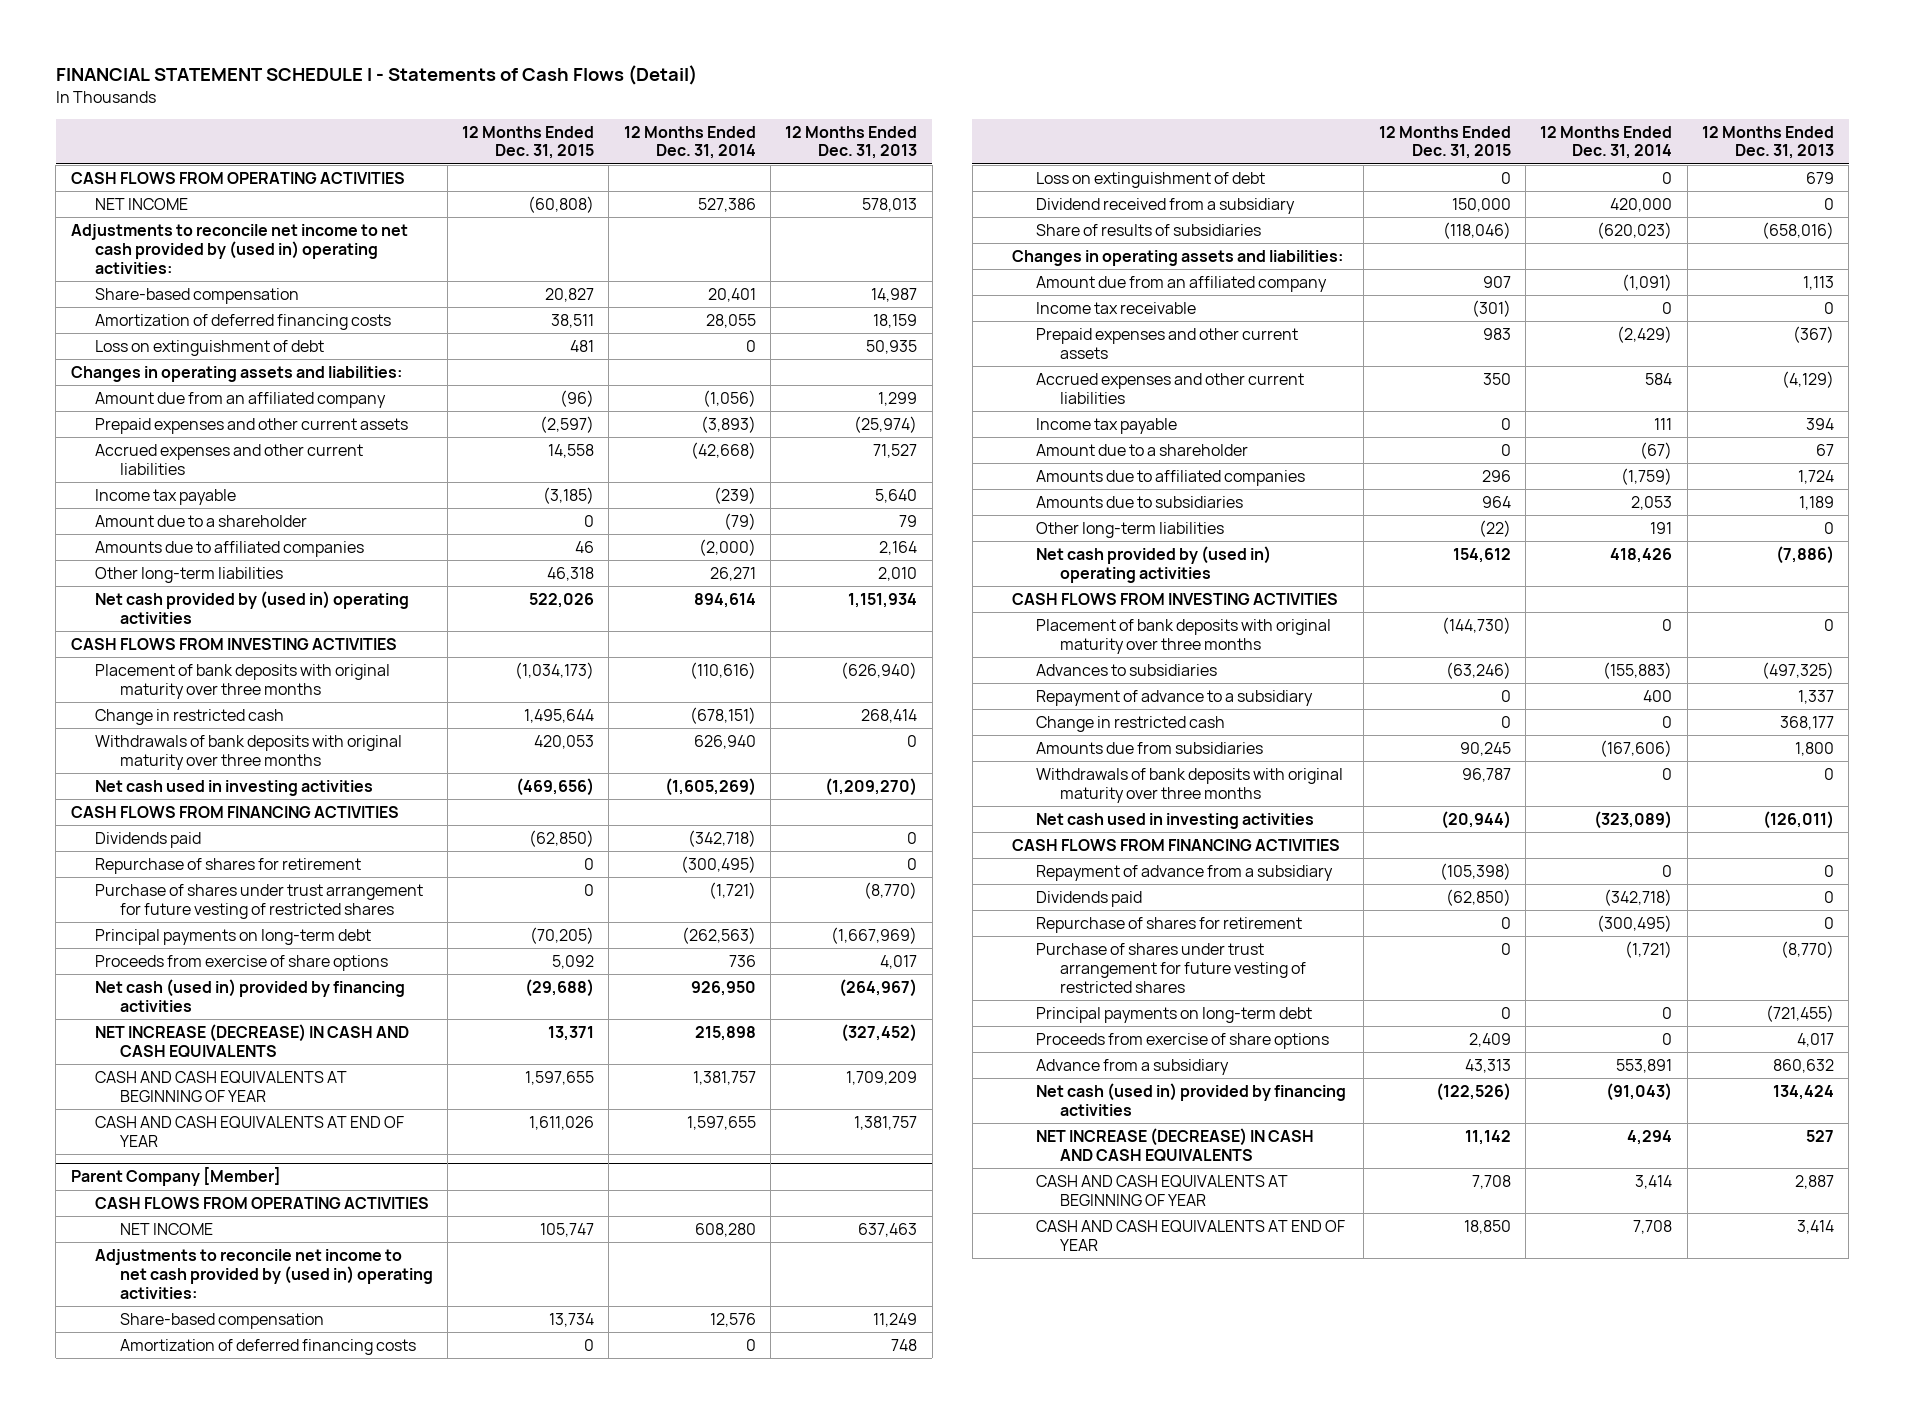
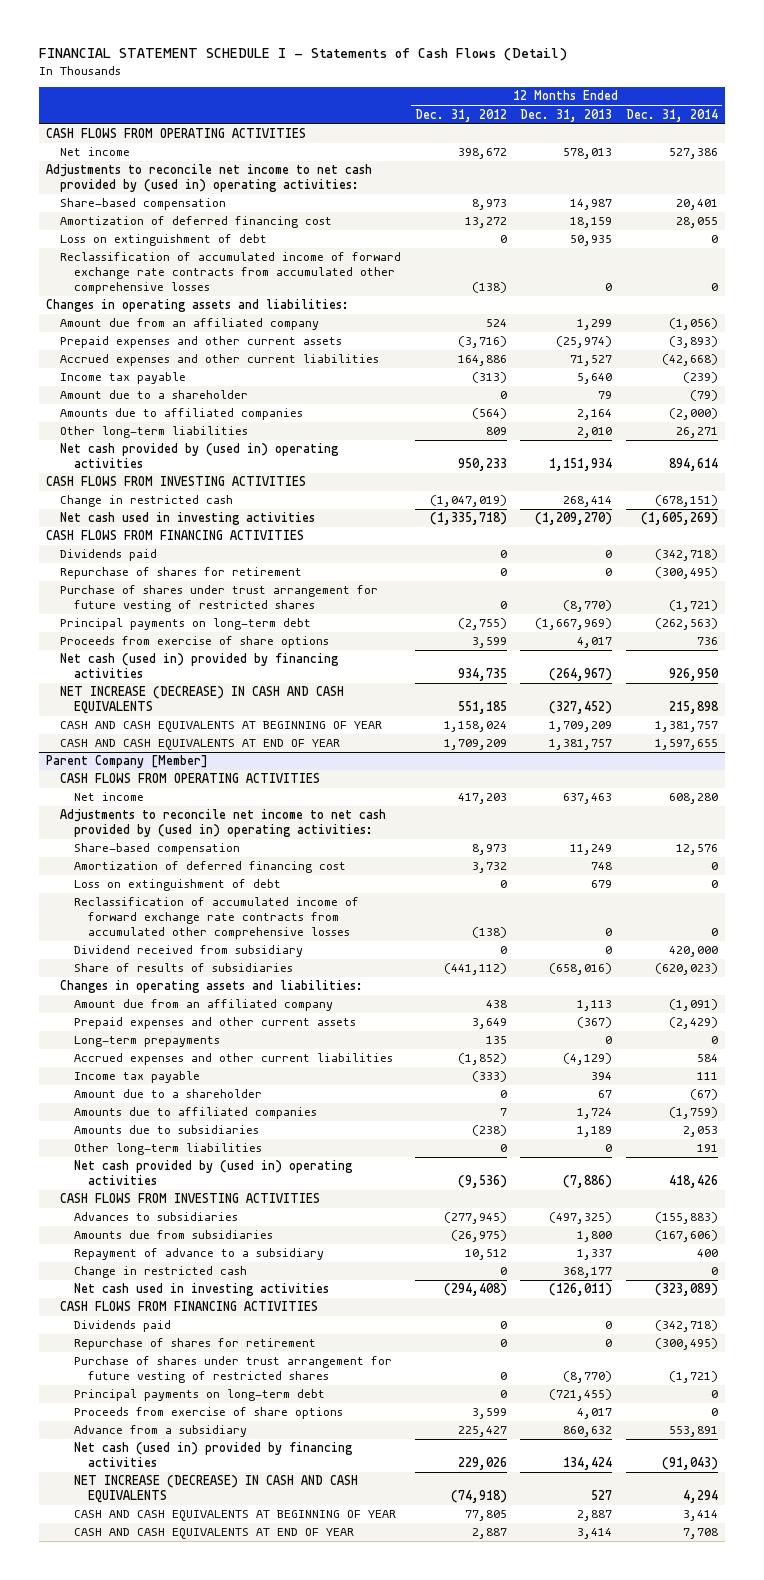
- | 12 Months Ended Dec. 31, 2015 | 12 Months Ended Dec. 31, 2014 | 12 Months Ended Dec. 31, 2013
+ | 12 Months Ended Dec. 31, 2012 | 12 Months Ended Dec. 31, 2013 | 12 Months Ended Dec. 31, 2014
- NET INCOME | (60,808) | 527,386 | 578,013
+ Net income | 398,672 | 578,013 | 527,386
- Amortization of deferred financing costs | 38,511 | 28,055 | 18,159
+ Amortization of deferred financing cost | 13,272 | 18,159 | 28,055
+ Reclassification of accumulated income of forward exchange rate contracts from accumulated other comprehensive losses | (138) | 0 | 0
- Placement of bank deposits with original maturity over three months | (1,034,173) | (110,616) | (626,940)
- Withdrawals of bank deposits with original maturity over three months | 420,053 | 626,940 | 0
@ Parent Company [Member]
- NET INCOME | 105,747 | 608,280 | 637,463
+ Net income | 417,203 | 637,463 | 608,280
- Amortization of deferred financing costs | 0 | 0 | 748
+ Amortization of deferred financing cost | 3,732 | 748 | 0
- Dividend received from a subsidiary | 150,000 | 420,000 | 0
+ Reclassification of accumulated income of forward exchange rate contracts from accumulated other comprehensive losses | (138) | 0 | 0
+ Dividend received from subsidiary | 0 | 0 | 420,000
- Income tax receivable | (301) | 0 | 0
+ Long-term prepayments | 135 | 0 | 0
- Placement of bank deposits with original maturity over three months | (144,730) | 0 | 0
moved up: Amounts due from subsidiaries | (26,975) | 1,800 | (167,606)
- Withdrawals of bank deposits with original maturity over three months | 96,787 | 0 | 0
- Repayment of advance from a subsidiary | (105,398) | 0 | 0

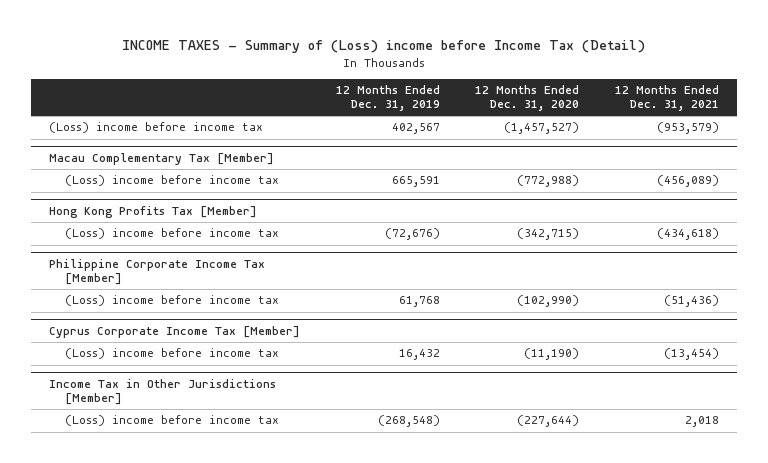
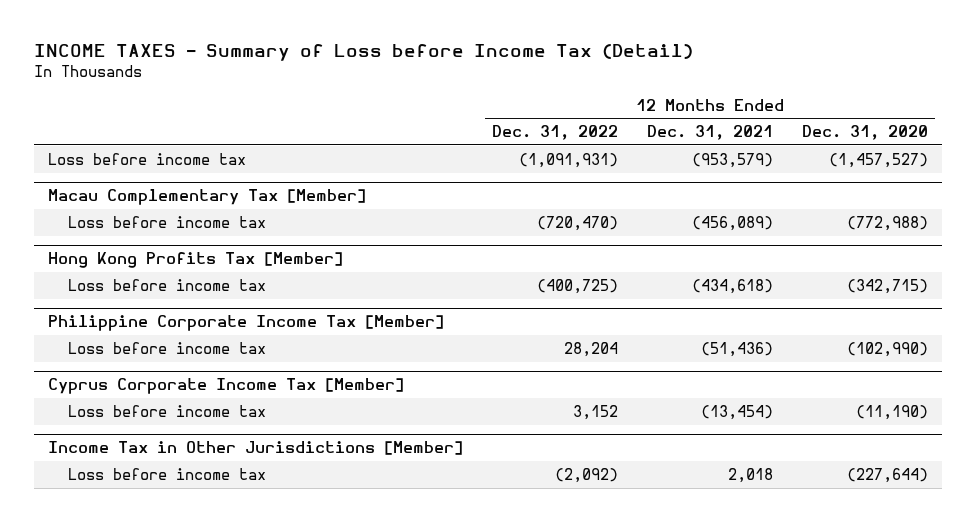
- INCOME TAXES - Summary of (Loss) income before Income Tax (Detail)
+ INCOME TAXES - Summary of Loss before Income Tax (Detail)
- | 12 Months Ended Dec. 31, 2019 | 12 Months Ended Dec. 31, 2020 | 12 Months Ended Dec. 31, 2021
+ | 12 Months Ended Dec. 31, 2022 | 12 Months Ended Dec. 31, 2021 | 12 Months Ended Dec. 31, 2020
- (Loss) income before income tax | 402,567 | (1,457,527) | (953,579)
+ Loss before income tax | (1,091,931) | (953,579) | (1,457,527)
@ Macau Complementary Tax [Member]
- (Loss) income before income tax | 665,591 | (772,988) | (456,089)
+ Loss before income tax | (720,470) | (456,089) | (772,988)
@ Hong Kong Profits Tax [Member]
- (Loss) income before income tax | (72,676) | (342,715) | (434,618)
+ Loss before income tax | (400,725) | (434,618) | (342,715)
@ Philippine Corporate Income Tax [Member]
- (Loss) income before income tax | 61,768 | (102,990) | (51,436)
+ Loss before income tax | 28,204 | (51,436) | (102,990)
@ Cyprus Corporate Income Tax [Member]
- (Loss) income before income tax | 16,432 | (11,190) | (13,454)
+ Loss before income tax | 3,152 | (13,454) | (11,190)
@ Income Tax in Other Jurisdictions [Member]
- (Loss) income before income tax | (268,548) | (227,644) | 2,018
+ Loss before income tax | (2,092) | 2,018 | (227,644)

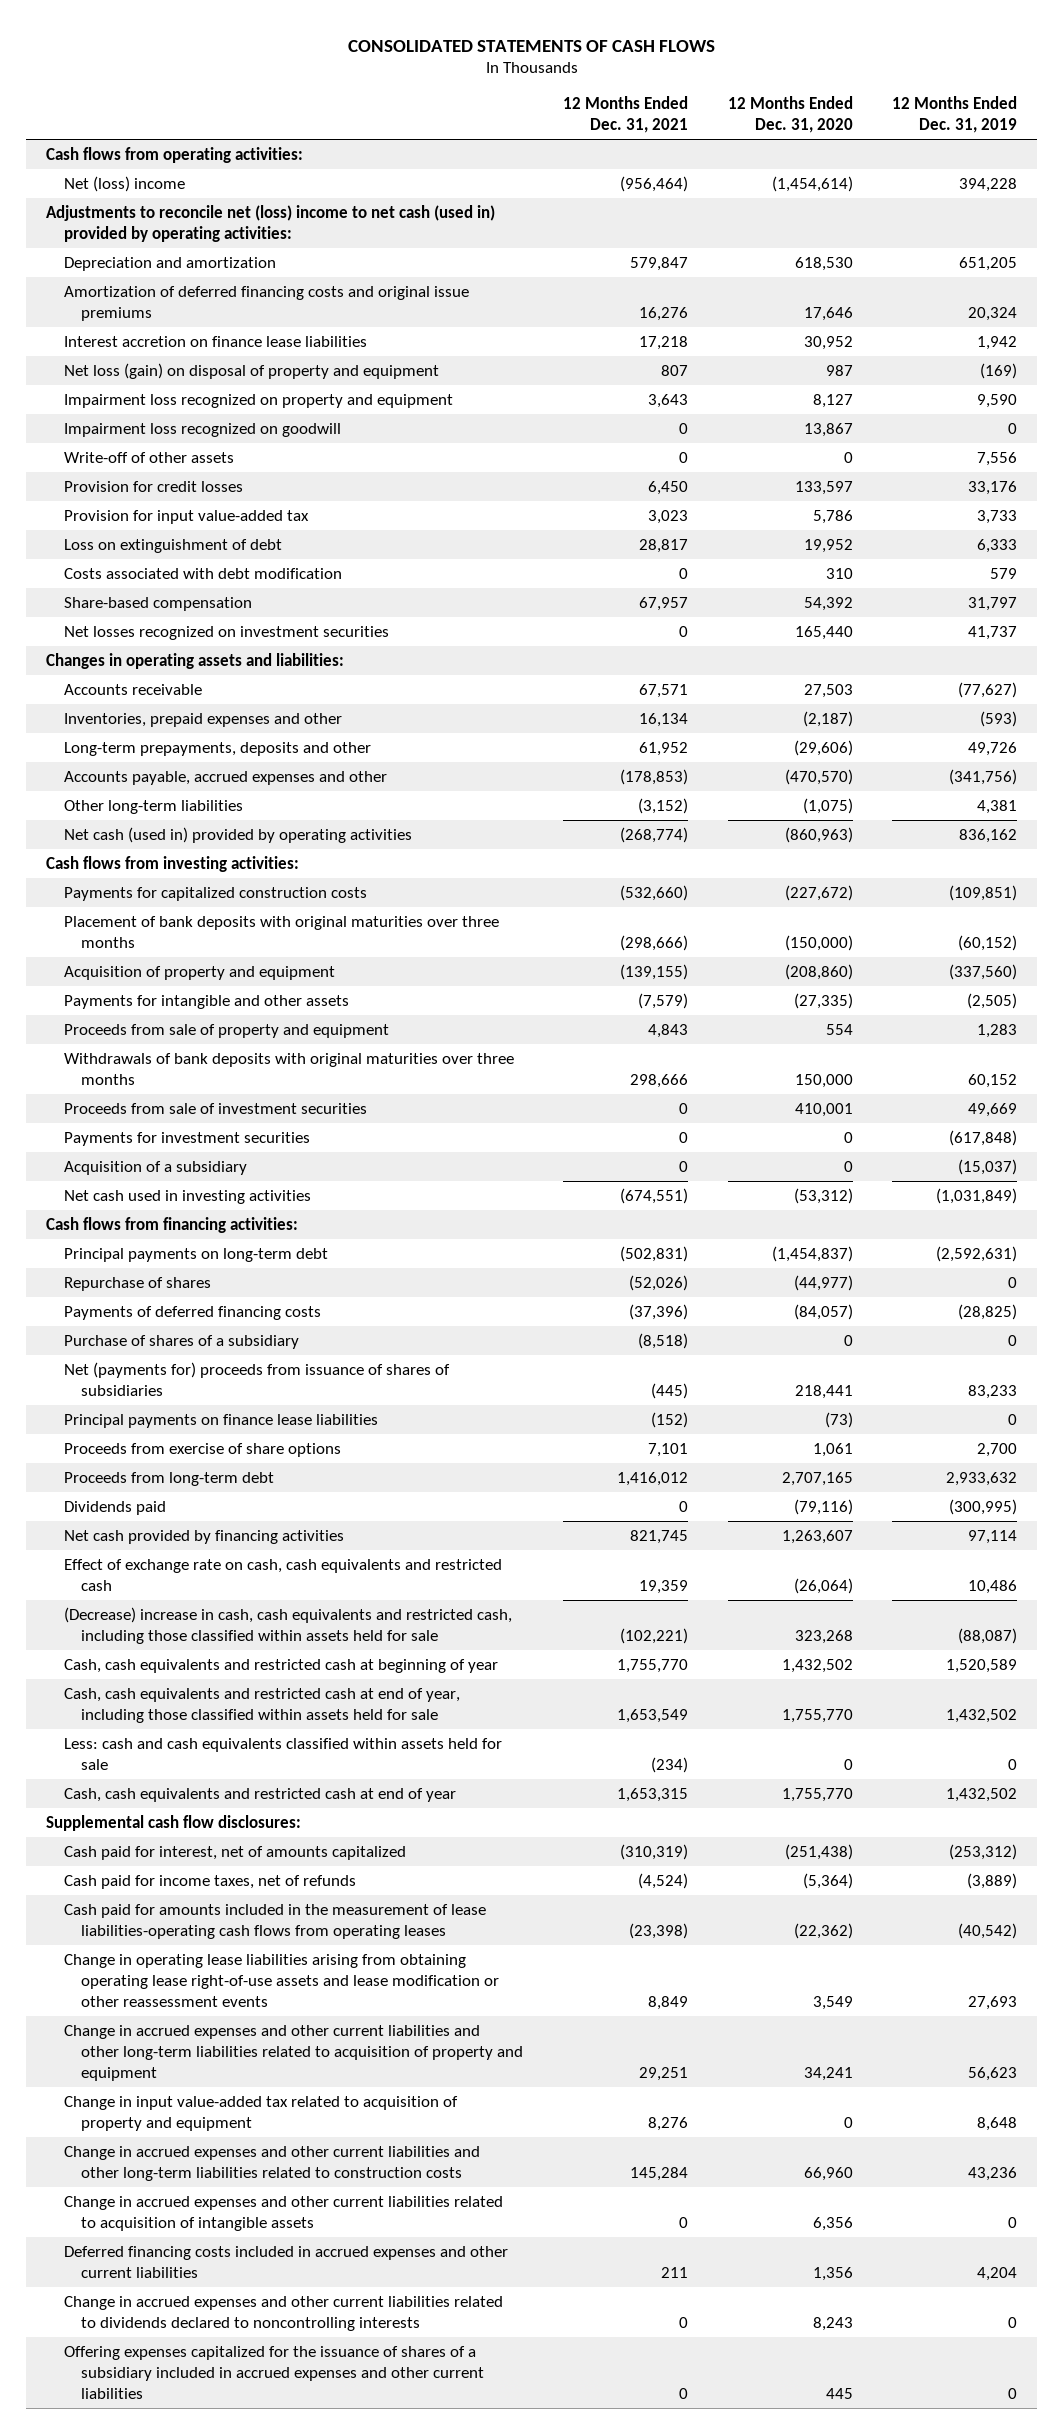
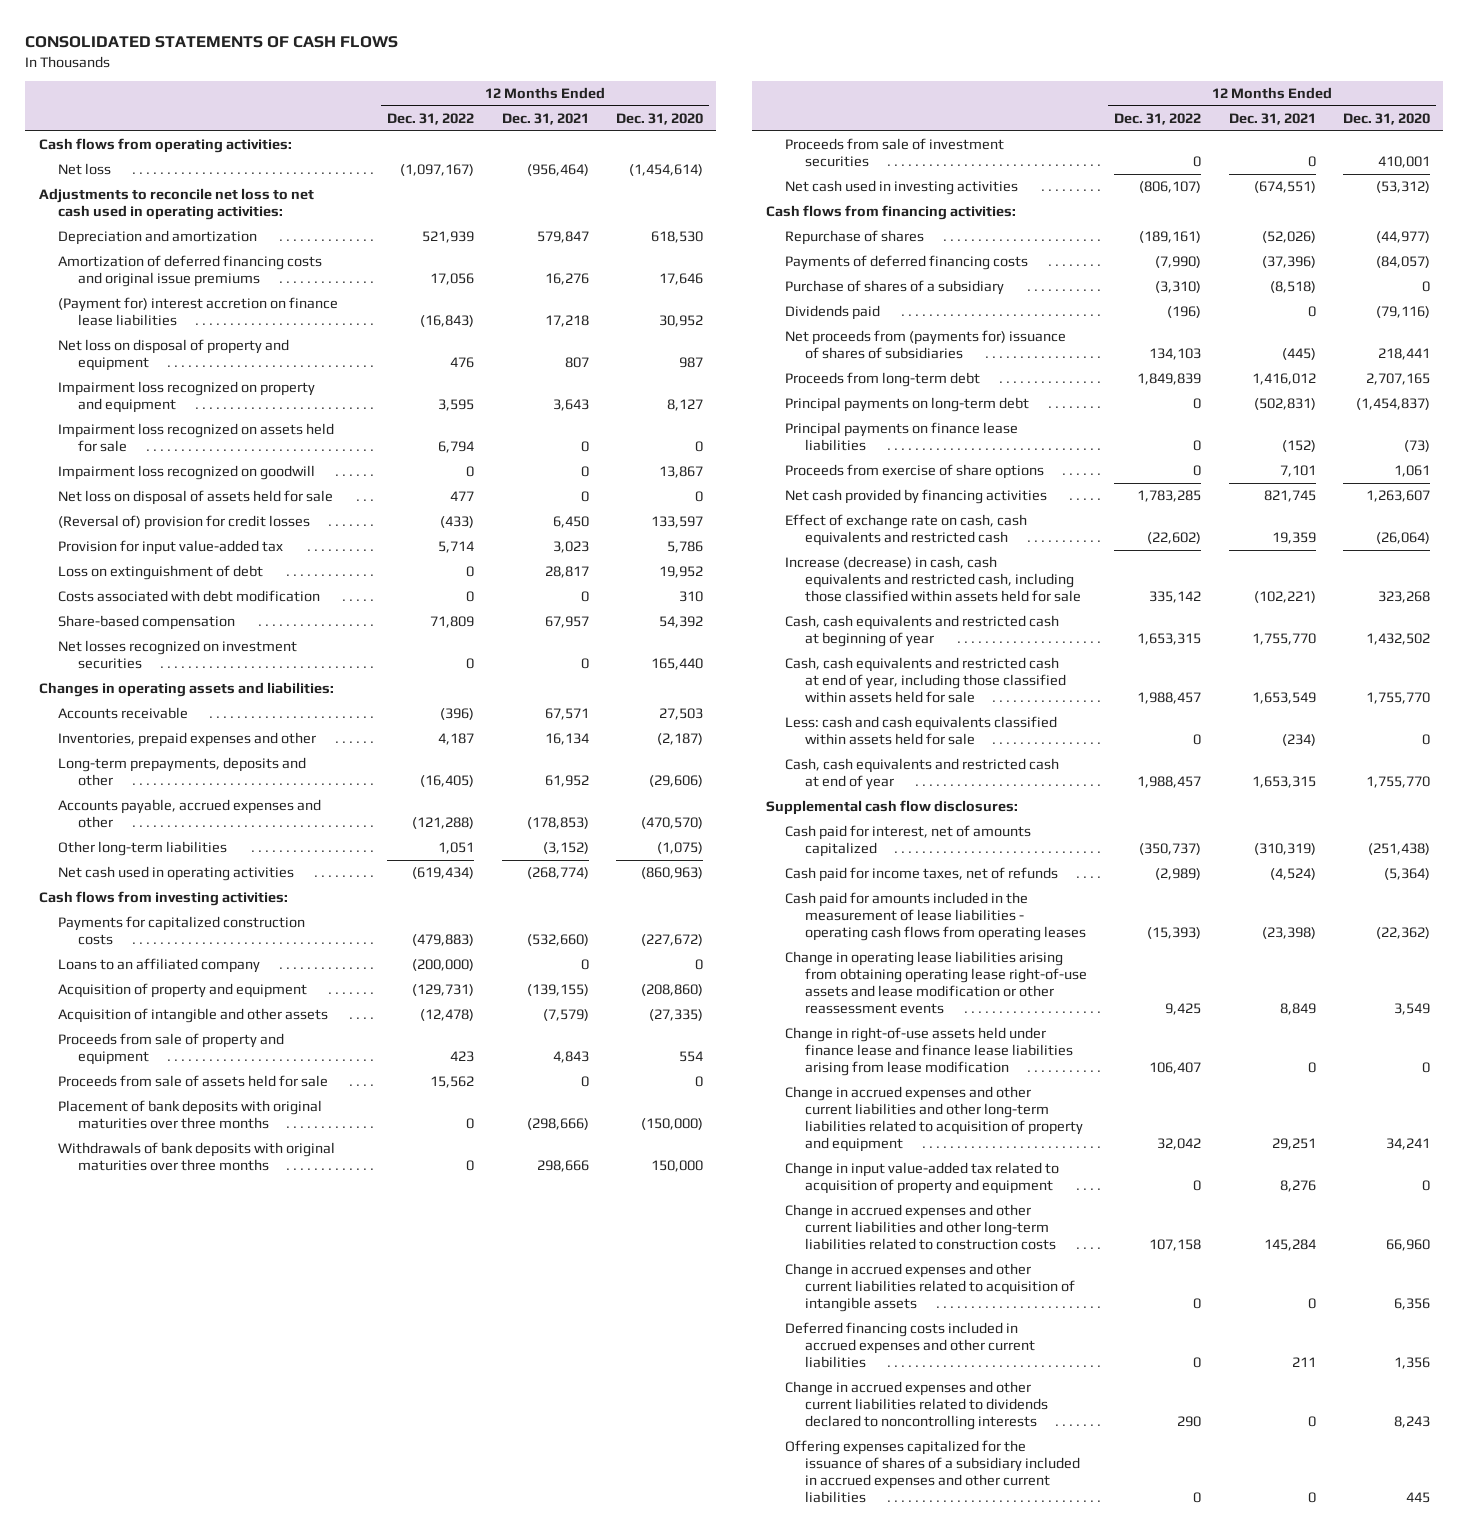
- | 12 Months Ended Dec. 31, 2021 | 12 Months Ended Dec. 31, 2020 | 12 Months Ended Dec. 31, 2019
+ | 12 Months Ended Dec. 31, 2022 | 12 Months Ended Dec. 31, 2021 | 12 Months Ended Dec. 31, 2020
- Net (loss) income | (956,464) | (1,454,614) | 394,228
- Adjustments to reconcile net (loss) income to net cash (used in) provided by operating activities:
+ Net loss | (1,097,167) | (956,464) | (1,454,614)
+ Adjustments to reconcile net loss to net cash used in operating activities:
- Interest accretion on finance lease liabilities | 17,218 | 30,952 | 1,942
- Net loss (gain) on disposal of property and equipment | 807 | 987 | (169)
+ (Payment for) interest accretion on finance lease liabilities | (16,843) | 17,218 | 30,952
+ Net loss on disposal of property and equipment | 476 | 807 | 987
+ Impairment loss recognized on assets held for sale | 6,794 | 0 | 0
- Write-off of other assets | 0 | 0 | 7,556
- Provision for credit losses | 6,450 | 133,597 | 33,176
+ Net loss on disposal of assets held for sale | 477 | 0 | 0
+ (Reversal of) provision for credit losses | (433) | 6,450 | 133,597
- Net cash (used in) provided by operating activities | (268,774) | (860,963) | 836,162
+ Net cash used in operating activities | (619,434) | (268,774) | (860,963)
+ Loans to an affiliated company | (200,000) | 0 | 0
- Payments for intangible and other assets | (7,579) | (27,335) | (2,505)
+ Acquisition of intangible and other assets | (12,478) | (7,579) | (27,335)
+ Proceeds from sale of assets held for sale | 15,562 | 0 | 0
moved down: Placement of bank deposits with original maturities over three months | 0 | (298,666) | (150,000)
- Payments for investment securities | 0 | 0 | (617,848)
- Acquisition of a subsidiary | 0 | 0 | (15,037)
- Net (payments for) proceeds from issuance of shares of subsidiaries | (445) | 218,441 | 83,233
moved up: Dividends paid | (196) | 0 | (79,116)
+ Net proceeds from (payments for) issuance of shares of subsidiaries | 134,103 | (445) | 218,441
moved up: Proceeds from long-term debt | 1,849,839 | 1,416,012 | 2,707,165
moved down: Principal payments on long-term debt | 0 | (502,831) | (1,454,837)
- (Decrease) increase in cash, cash equivalents and restricted cash, including those classified within assets held for sale | (102,221) | 323,268 | (88,087)
+ Increase (decrease) in cash, cash equivalents and restricted cash, including those classified within assets held for sale | 335,142 | (102,221) | 323,268
- Cash paid for amounts included in the measurement of lease liabilities-operating cash flows from operating leases | (23,398) | (22,362) | (40,542)
+ Cash paid for amounts included in the measurement of lease liabilities - operating cash flows from operating leases | (15,393) | (23,398) | (22,362)
+ Change in right-of-use assets held under finance lease and finance lease liabilities arising from lease modification | 106,407 | 0 | 0

